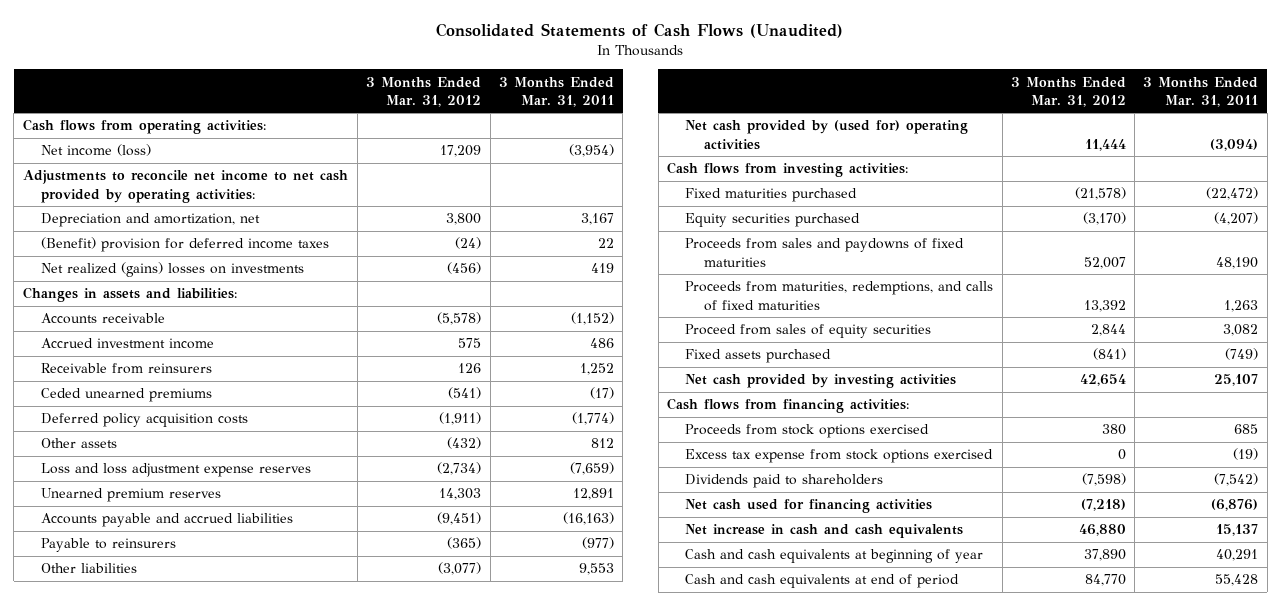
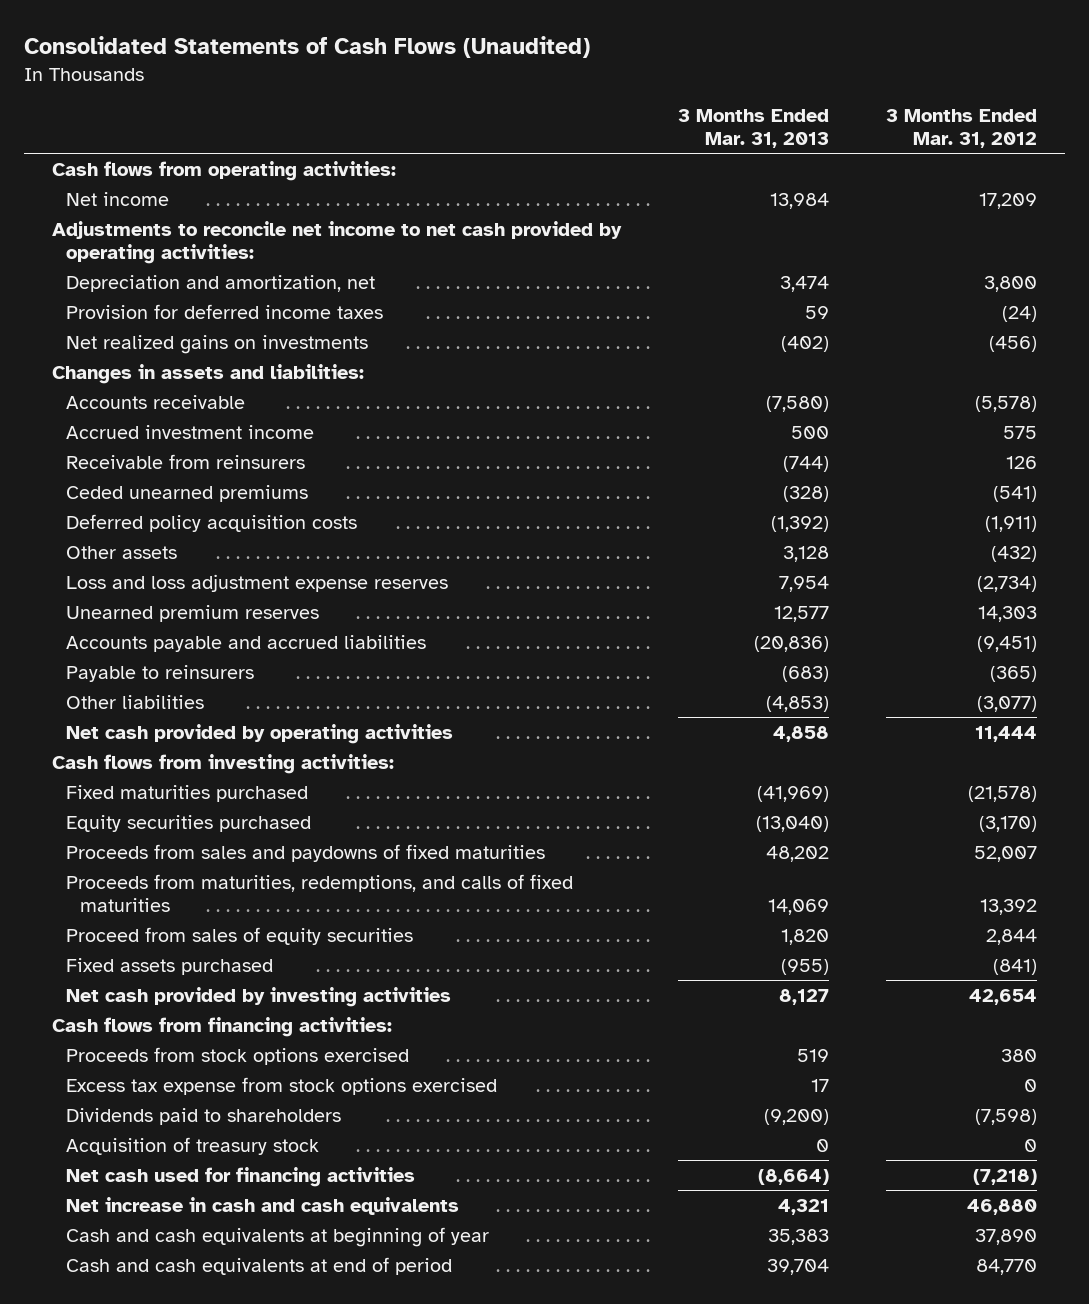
- | 3 Months Ended Mar. 31, 2012 | 3 Months Ended Mar. 31, 2011
+ | 3 Months Ended Mar. 31, 2013 | 3 Months Ended Mar. 31, 2012
- Net income (loss) | 17,209 | (3,954)
+ Net income | 13,984 | 17,209
- (Benefit) provision for deferred income taxes | (24) | 22
- Net realized (gains) losses on investments | (456) | 419
+ Provision for deferred income taxes | 59 | (24)
+ Net realized gains on investments | (402) | (456)
- Net cash provided by (used for) operating activities | 11,444 | (3,094)
+ Net cash provided by operating activities | 4,858 | 11,444
+ Acquisition of treasury stock | 0 | 0

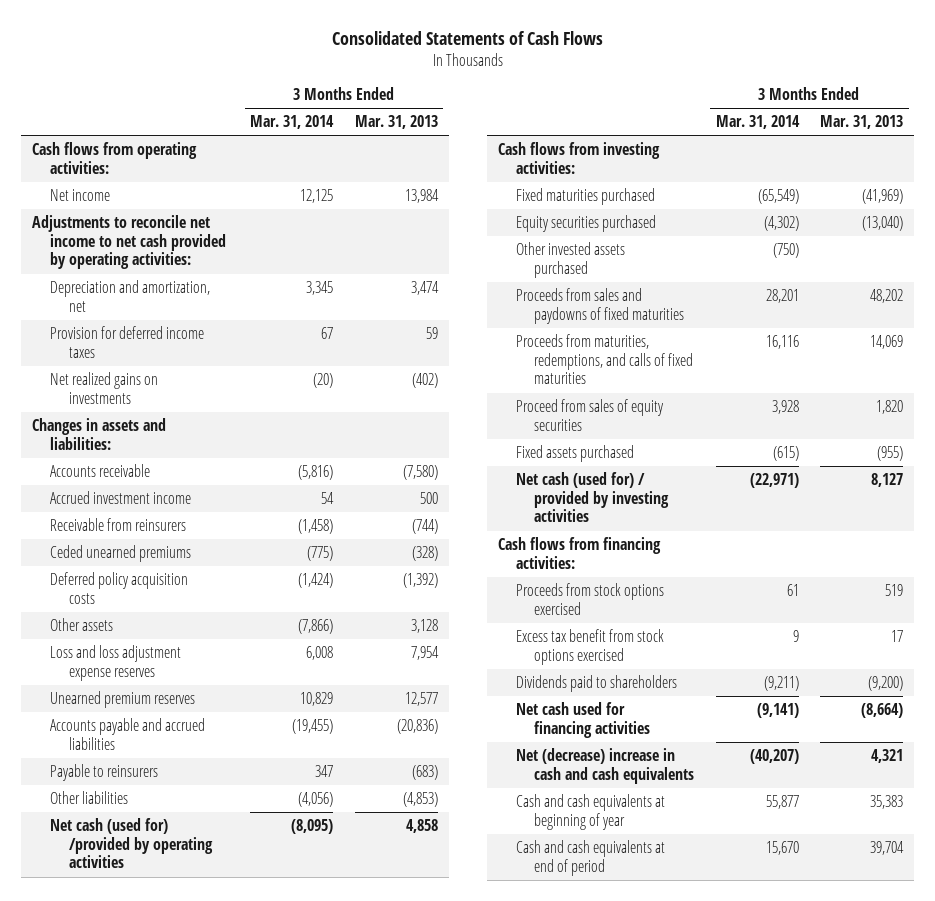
- Consolidated Statements of Cash Flows (Unaudited)
+ Consolidated Statements of Cash Flows
- | 3 Months Ended Mar. 31, 2013 | 3 Months Ended Mar. 31, 2012
+ | 3 Months Ended Mar. 31, 2014 | 3 Months Ended Mar. 31, 2013
- Net cash provided by operating activities | 4,858 | 11,444
+ Net cash (used for) /provided by operating activities | (8,095) | 4,858
+ Other invested assets purchased | (750) |
- Net cash provided by investing activities | 8,127 | 42,654
+ Net cash (used for) / provided by investing activities | (22,971) | 8,127
- Excess tax expense from stock options exercised | 17 | 0
+ Excess tax benefit from stock options exercised | 9 | 17
- Acquisition of treasury stock | 0 | 0
- Net increase in cash and cash equivalents | 4,321 | 46,880
+ Net (decrease) increase in cash and cash equivalents | (40,207) | 4,321

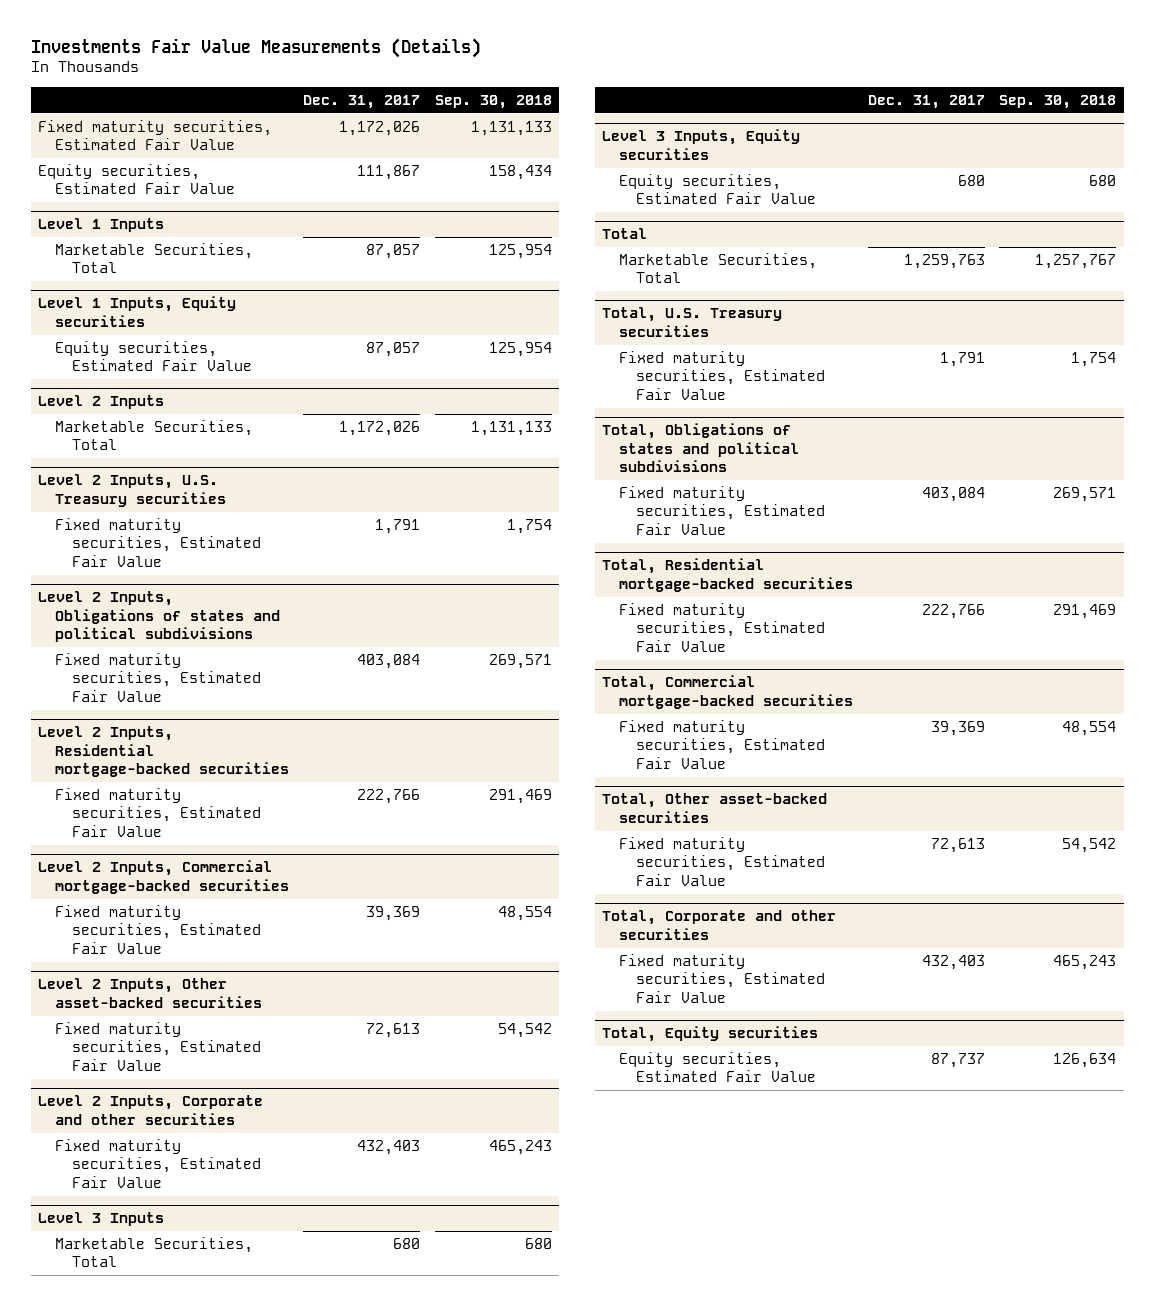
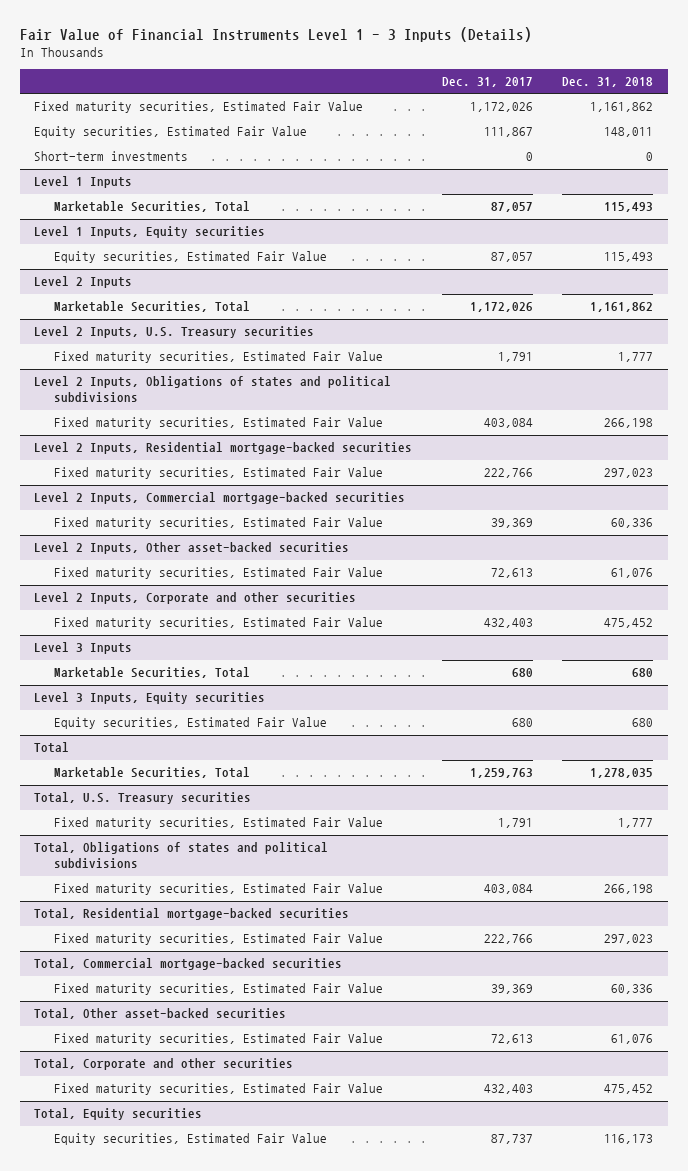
- Investments Fair Value Measurements (Details)
+ Fair Value of Financial Instruments Level 1 - 3 Inputs (Details)
- | Dec. 31, 2017 | Sep. 30, 2018
+ | Dec. 31, 2017 | Dec. 31, 2018
+ Short-term investments | 0 | 0

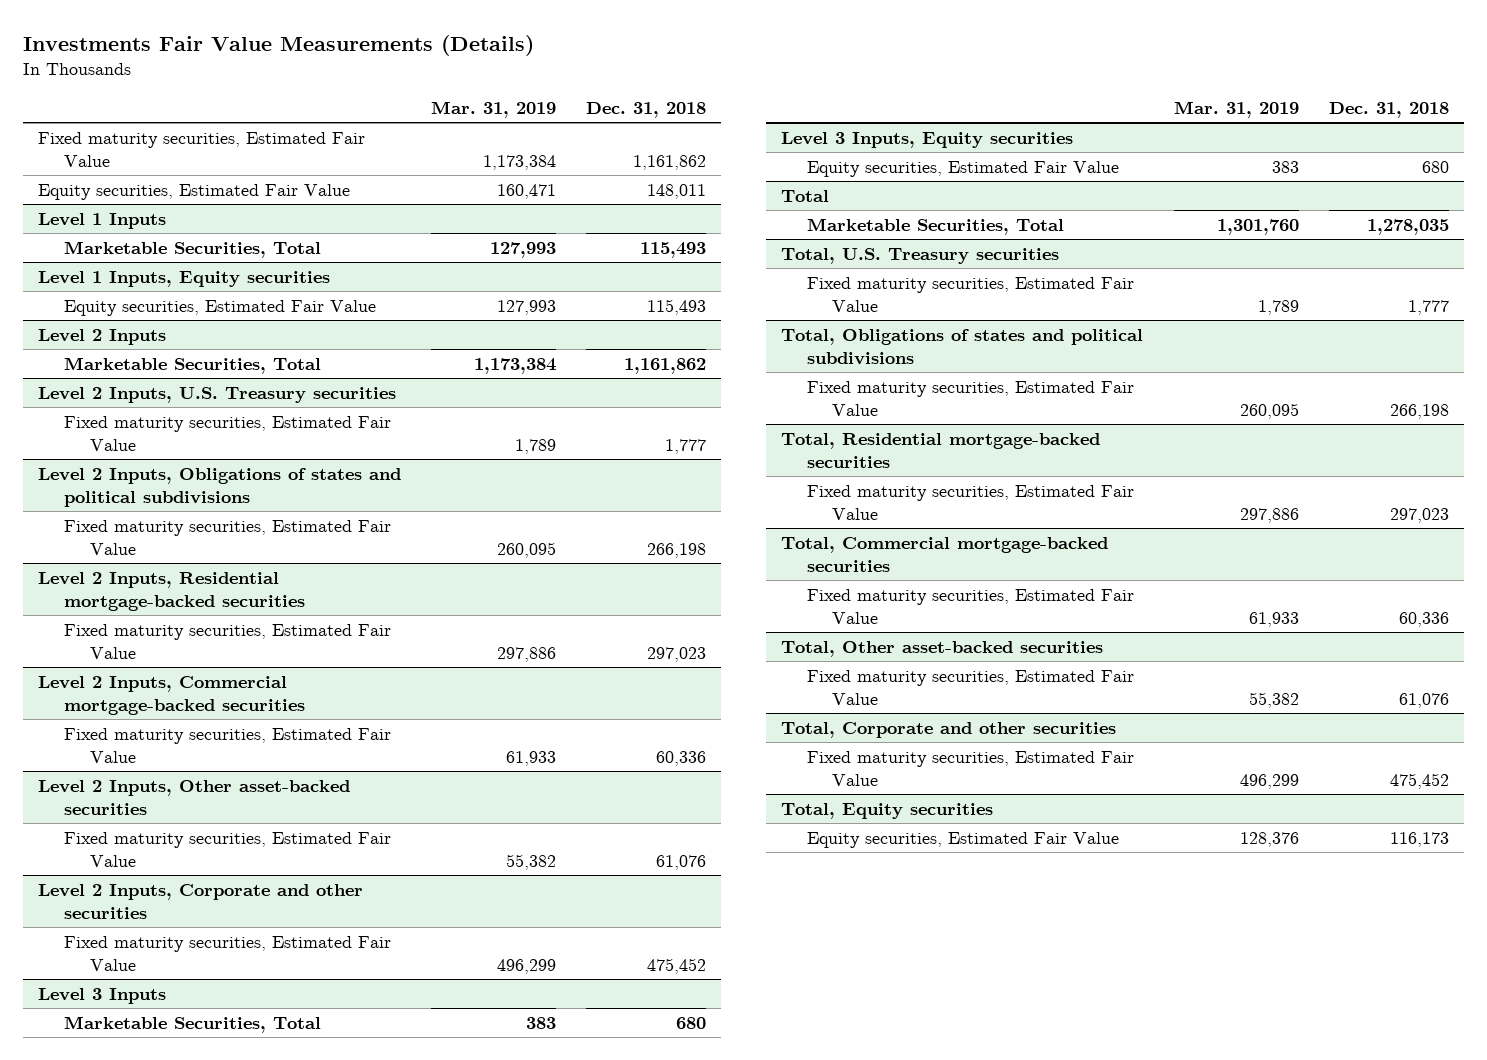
- Fair Value of Financial Instruments Level 1 - 3 Inputs (Details)
+ Investments Fair Value Measurements (Details)
- | Dec. 31, 2017 | Dec. 31, 2018
+ | Mar. 31, 2019 | Dec. 31, 2018
- Short-term investments | 0 | 0

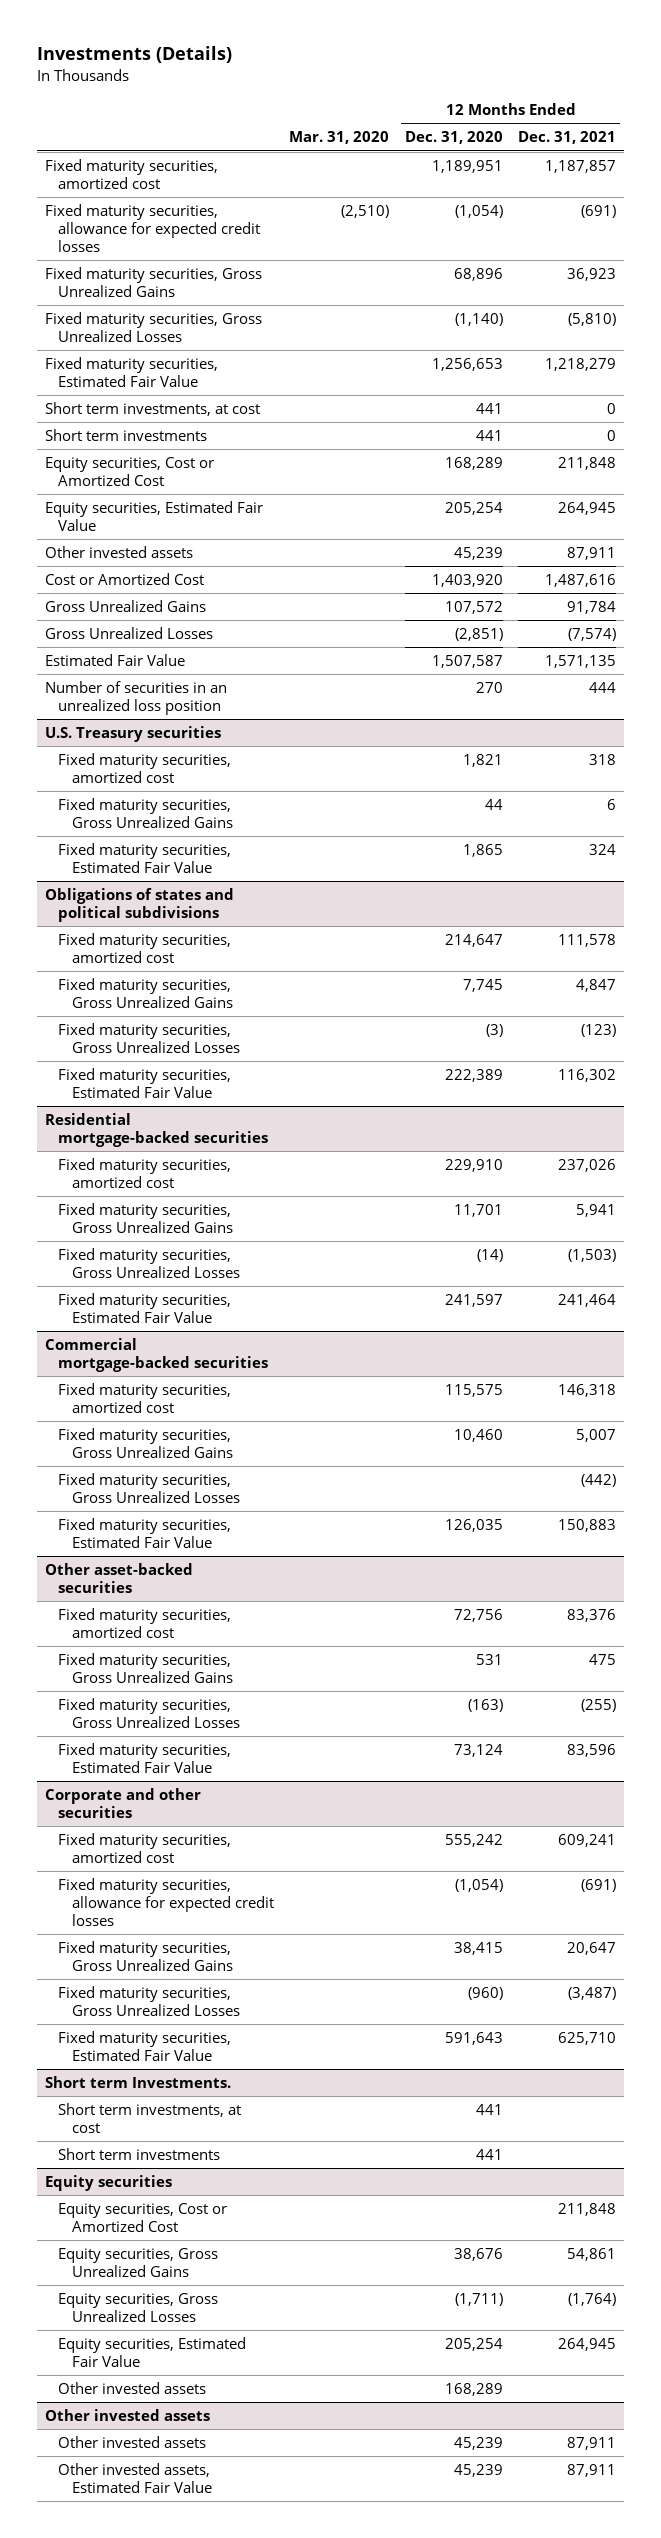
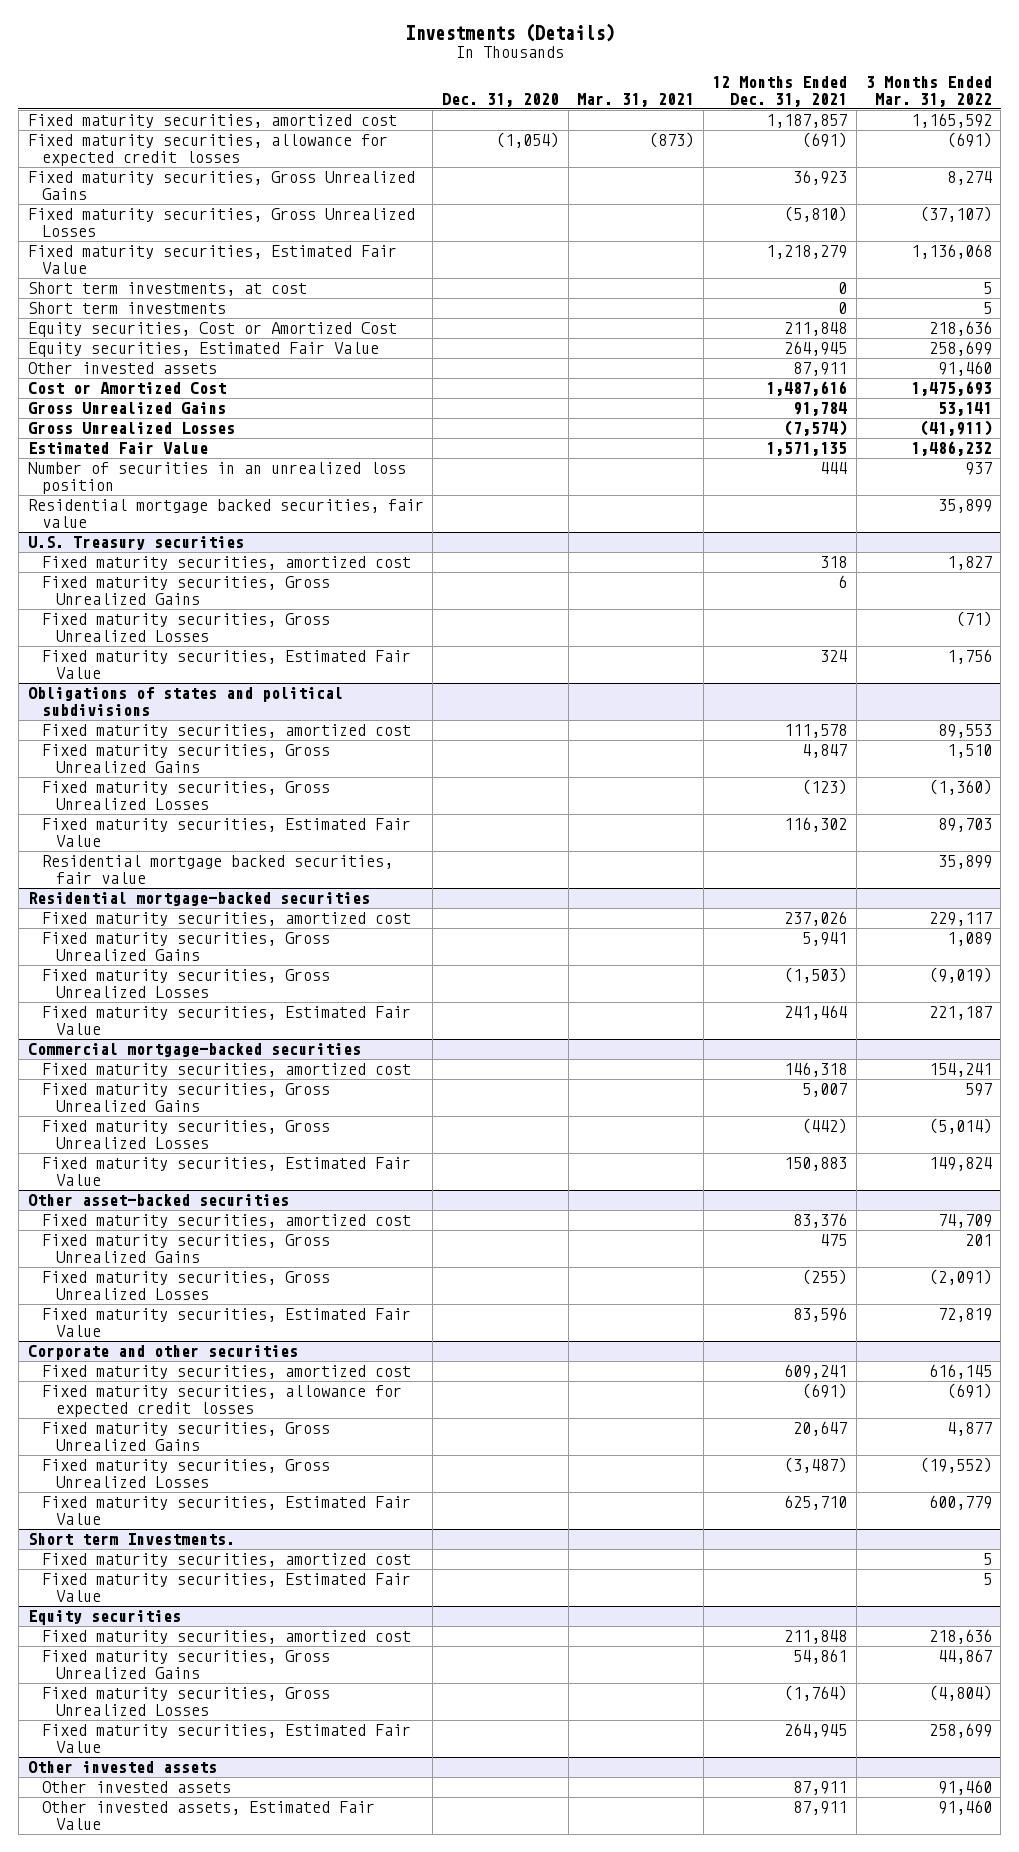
- | Mar. 31, 2020 | 12 Months Ended Dec. 31, 2020 | 12 Months Ended Dec. 31, 2021
+ | Dec. 31, 2020 | Mar. 31, 2021 | 12 Months Ended Dec. 31, 2021 | 3 Months Ended Mar. 31, 2022
+ Residential mortgage backed securities, fair value | | | | 35,899
@ U.S. Treasury securities
+ Fixed maturity securities, Gross Unrealized Losses | | | | (71)
@ Obligations of states and political subdivisions
+ Residential mortgage backed securities, fair value | | | | 35,899
@ Short term Investments.
- Short term investments, at cost | | 441 |
- Short term investments | | 441 |
+ Fixed maturity securities, amortized cost | | | | 5
+ Fixed maturity securities, Estimated Fair Value | | | | 5
@ Equity securities
- Equity securities, Cost or Amortized Cost | | | 211,848
- Equity securities, Gross Unrealized Gains | | 38,676 | 54,861
- Equity securities, Gross Unrealized Losses | | (1,711) | (1,764)
- Equity securities, Estimated Fair Value | | 205,254 | 264,945
- Other invested assets | | 168,289 |
+ Fixed maturity securities, amortized cost | | | 211,848 | 218,636
+ Fixed maturity securities, Gross Unrealized Gains | | | 54,861 | 44,867
+ Fixed maturity securities, Gross Unrealized Losses | | | (1,764) | (4,804)
+ Fixed maturity securities, Estimated Fair Value | | | 264,945 | 258,699

